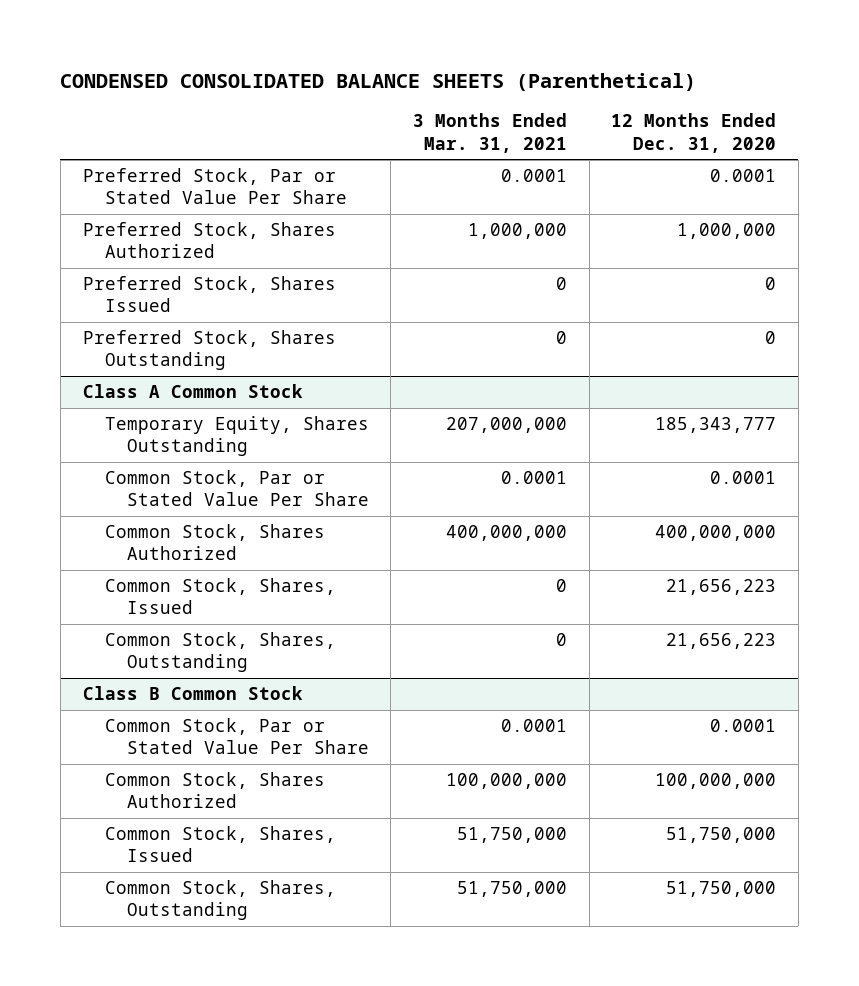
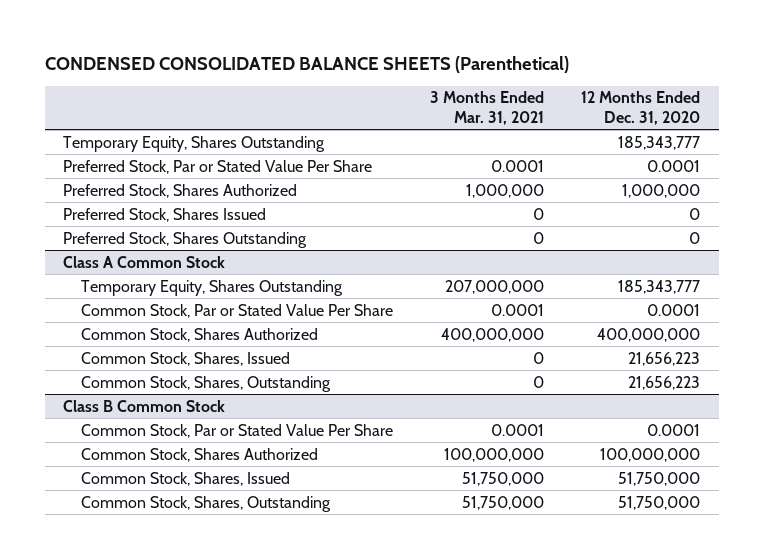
+ Temporary Equity, Shares Outstanding | | 185,343,777

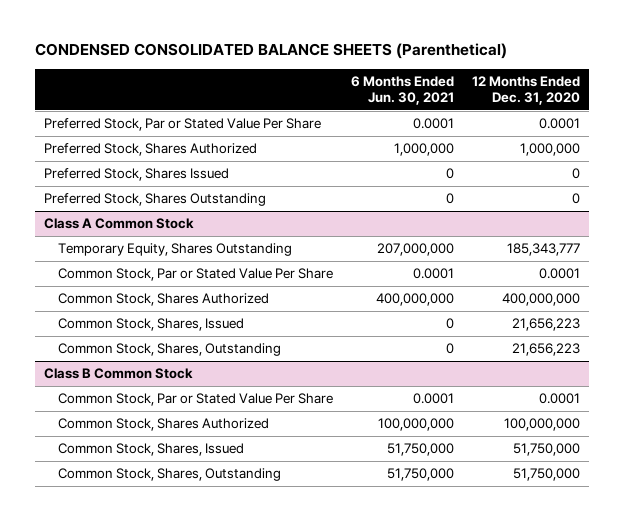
- | 3 Months Ended Mar. 31, 2021 | 12 Months Ended Dec. 31, 2020
+ | 6 Months Ended Jun. 30, 2021 | 12 Months Ended Dec. 31, 2020
- Temporary Equity, Shares Outstanding | | 185,343,777

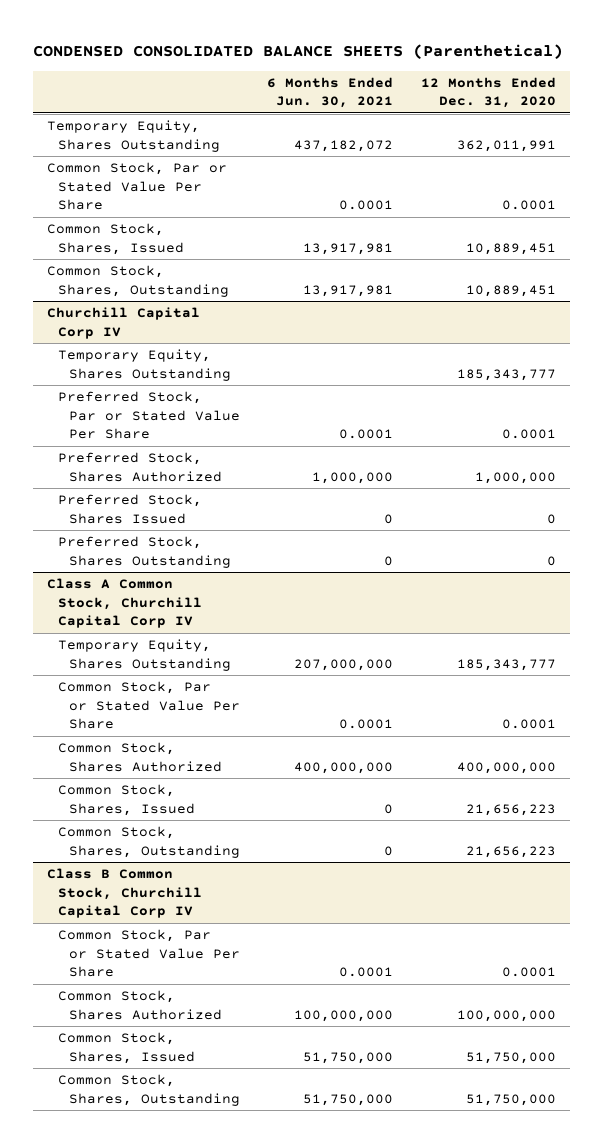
+ Temporary Equity, Shares Outstanding | 437,182,072 | 362,011,991
+ Common Stock, Par or Stated Value Per Share | 0.0001 | 0.0001
+ Common Stock, Shares, Issued | 13,917,981 | 10,889,451
+ Common Stock, Shares, Outstanding | 13,917,981 | 10,889,451
+ Churchill Capital Corp IV
+ Temporary Equity, Shares Outstanding | | 185,343,777
- Class A Common Stock
+ Class A Common Stock, Churchill Capital Corp IV
- Class B Common Stock
+ Class B Common Stock, Churchill Capital Corp IV

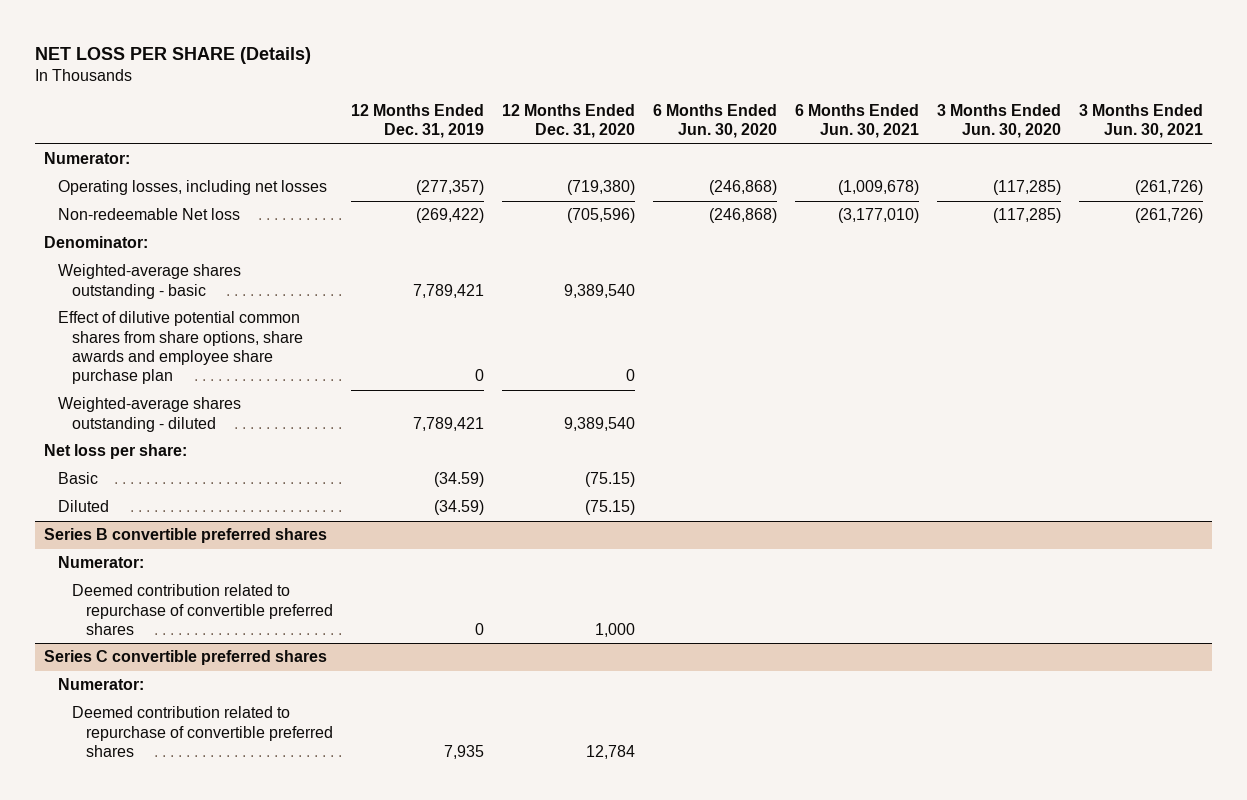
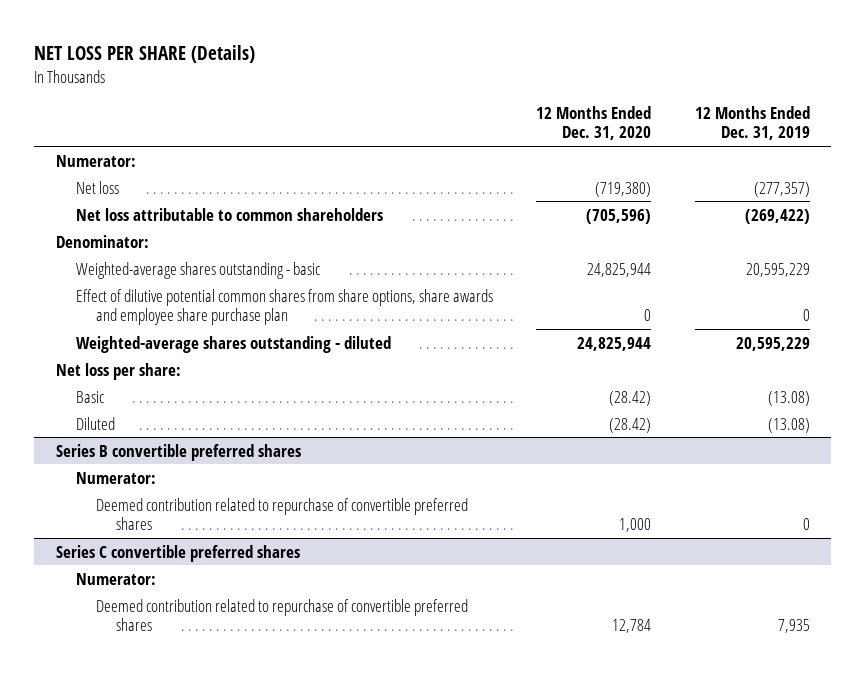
- | 12 Months Ended Dec. 31, 2019 | 12 Months Ended Dec. 31, 2020 | 6 Months Ended Jun. 30, 2020 | 6 Months Ended Jun. 30, 2021 | 3 Months Ended Jun. 30, 2020 | 3 Months Ended Jun. 30, 2021
+ | 12 Months Ended Dec. 31, 2020 | 12 Months Ended Dec. 31, 2019
- Operating losses, including net losses | (277,357) | (719,380) | (246,868) | (1,009,678) | (117,285) | (261,726)
- Non-redeemable Net loss | (269,422) | (705,596) | (246,868) | (3,177,010) | (117,285) | (261,726)
+ Net loss | (719,380) | (277,357)
+ Net loss attributable to common shareholders | (705,596) | (269,422)
- Weighted-average shares outstanding - basic | 7,789,421 | 9,389,540 | | | |
+ Weighted-average shares outstanding - basic | 24,825,944 | 20,595,229
- Weighted-average shares outstanding - diluted | 7,789,421 | 9,389,540 | | | |
+ Weighted-average shares outstanding - diluted | 24,825,944 | 20,595,229
- Basic | (34.59) | (75.15) | | | |
- Diluted | (34.59) | (75.15) | | | |
+ Basic | (28.42) | (13.08)
+ Diluted | (28.42) | (13.08)

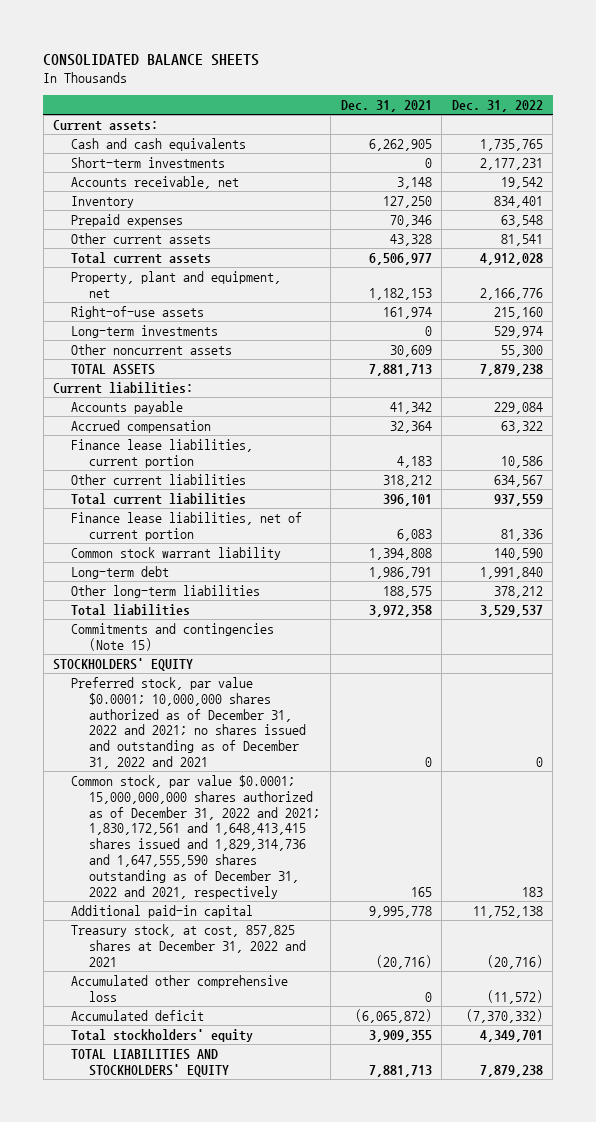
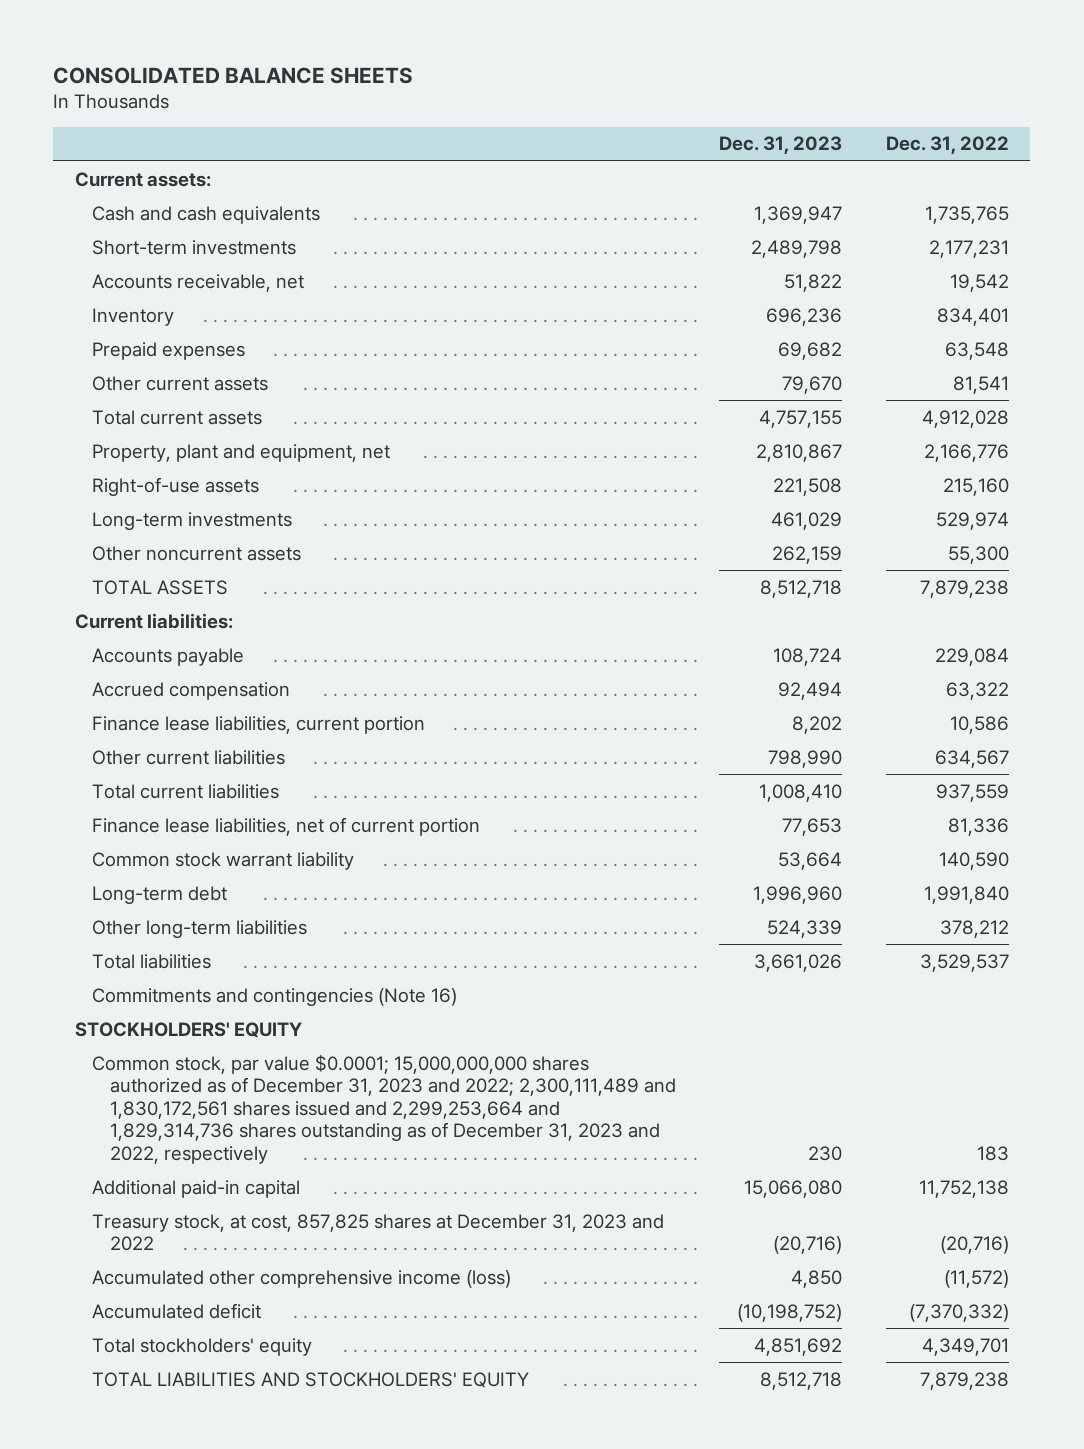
- | Dec. 31, 2021 | Dec. 31, 2022
+ | Dec. 31, 2023 | Dec. 31, 2022
- Commitments and contingencies (Note 15)
+ Commitments and contingencies (Note 16)
- Preferred stock, par value $0.0001; 10,000,000 shares authorized as of December 31, 2022 and 2021; no shares issued and outstanding as of December 31, 2022 and 2021 | 0 | 0
- Common stock, par value $0.0001; 15,000,000,000 shares authorized as of December 31, 2022 and 2021; 1,830,172,561 and 1,648,413,415 shares issued and 1,829,314,736 and 1,647,555,590 shares outstanding as of December 31, 2022 and 2021, respectively | 165 | 183
+ Common stock, par value $0.0001; 15,000,000,000 shares authorized as of December 31, 2023 and 2022; 2,300,111,489 and 1,830,172,561 shares issued and 2,299,253,664 and 1,829,314,736 shares outstanding as of December 31, 2023 and 2022, respectively | 230 | 183
- Treasury stock, at cost, 857,825 shares at December 31, 2022 and 2021 | (20,716) | (20,716)
- Accumulated other comprehensive loss | 0 | (11,572)
+ Treasury stock, at cost, 857,825 shares at December 31, 2023 and 2022 | (20,716) | (20,716)
+ Accumulated other comprehensive income (loss) | 4,850 | (11,572)

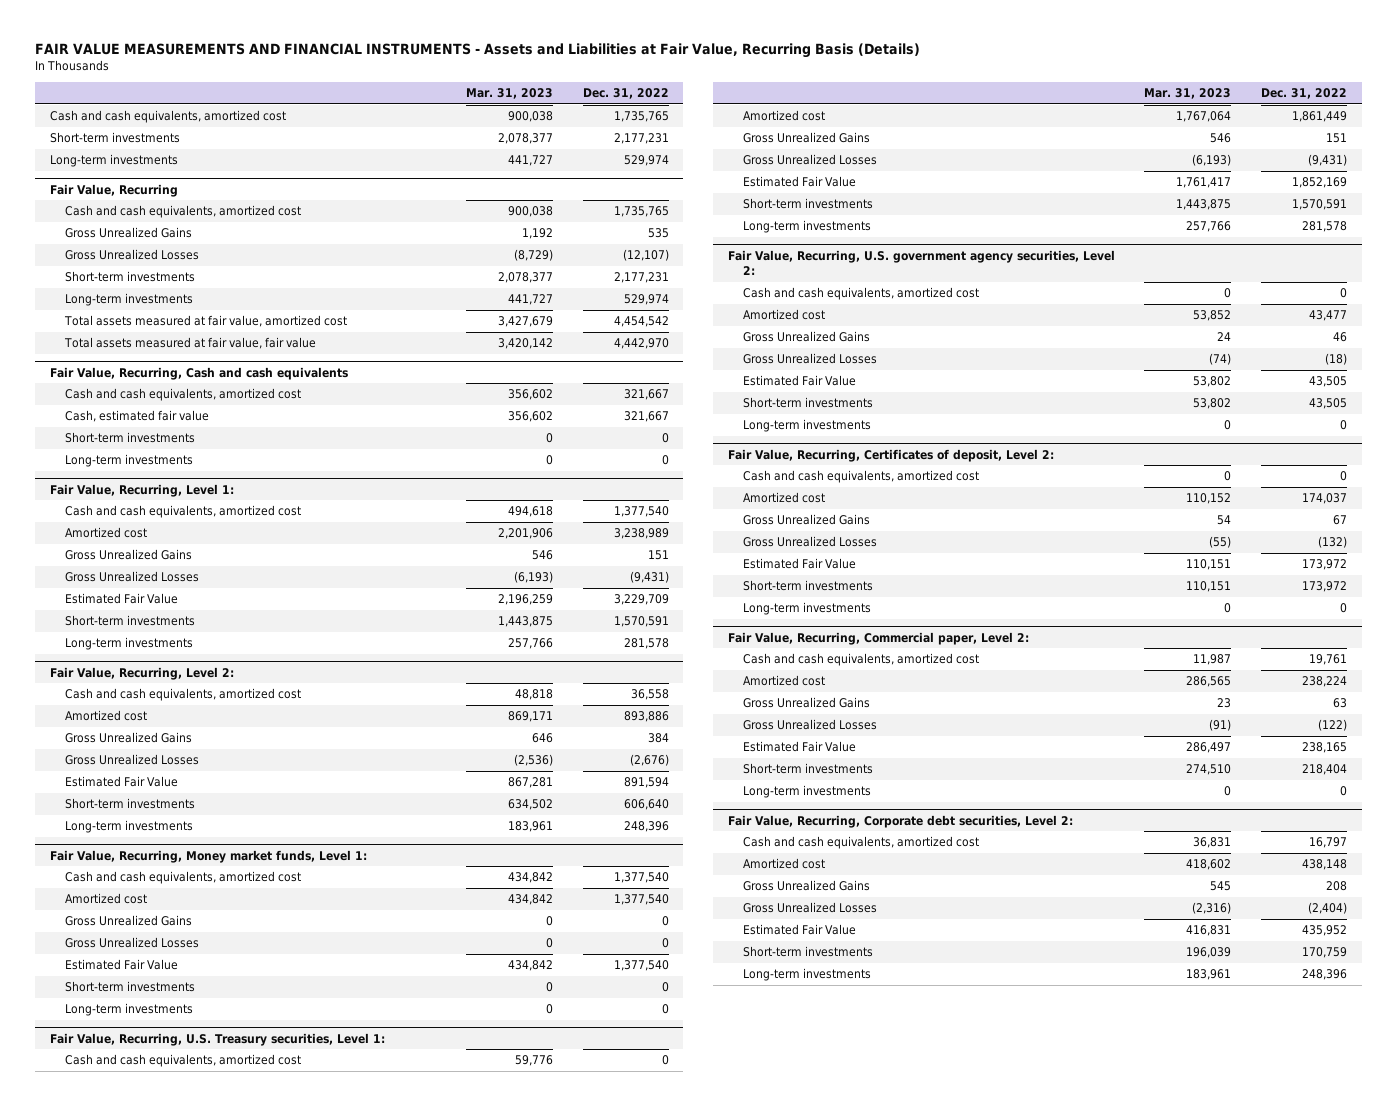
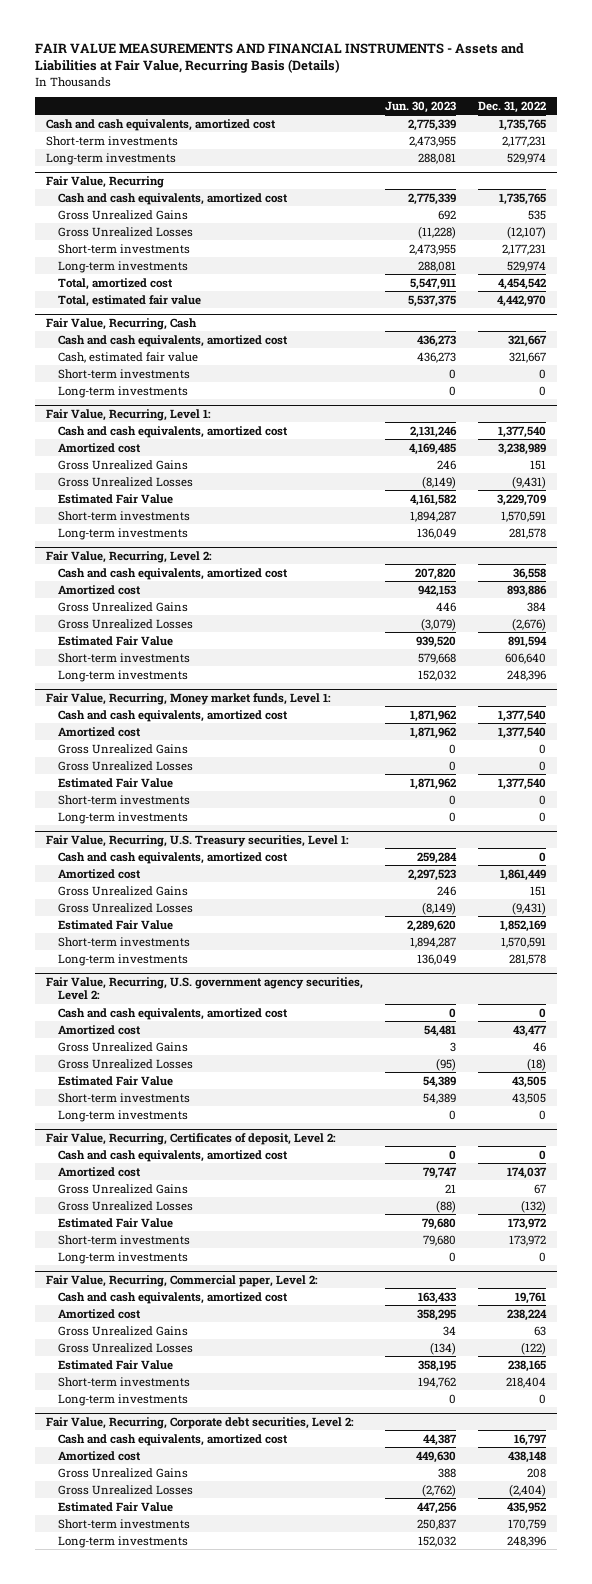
- | Mar. 31, 2023 | Dec. 31, 2022
+ | Jun. 30, 2023 | Dec. 31, 2022
@ Fair Value, Recurring
- Total assets measured at fair value, amortized cost | 3,427,679 | 4,454,542
- Total assets measured at fair value, fair value | 3,420,142 | 4,442,970
- Fair Value, Recurring, Cash and cash equivalents
@ Fair Value, Recurring
+ Total, amortized cost | 5,547,911 | 4,454,542
+ Total, estimated fair value | 5,537,375 | 4,442,970
+ Fair Value, Recurring, Cash

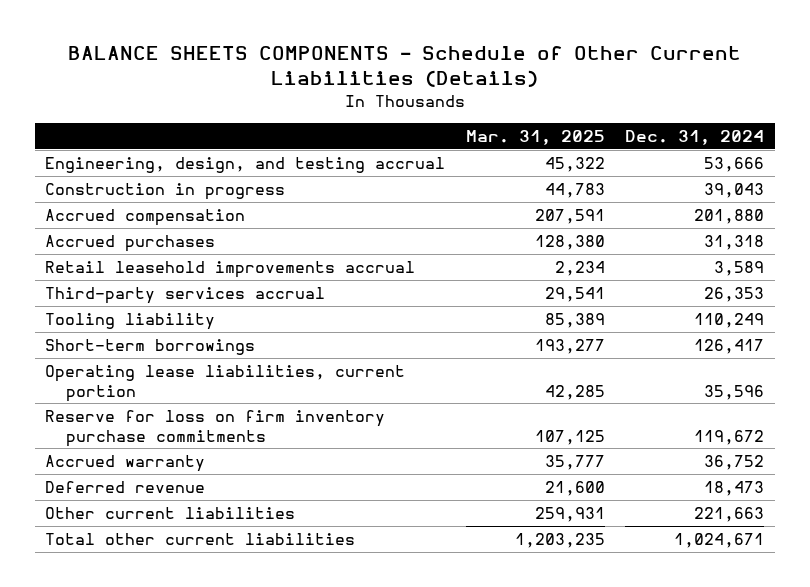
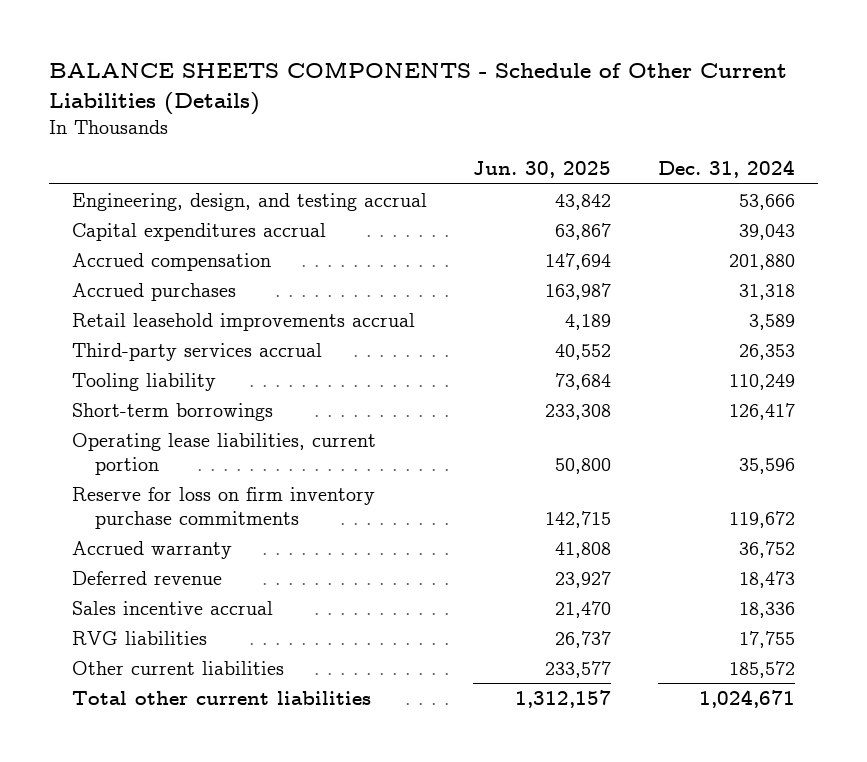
- | Mar. 31, 2025 | Dec. 31, 2024
+ | Jun. 30, 2025 | Dec. 31, 2024
- Construction in progress | 44,783 | 39,043
+ Capital expenditures accrual | 63,867 | 39,043
- Other current liabilities | 259,931 | 221,663
+ Sales incentive accrual | 21,470 | 18,336
+ RVG liabilities | 26,737 | 17,755
+ Other current liabilities | 233,577 | 185,572

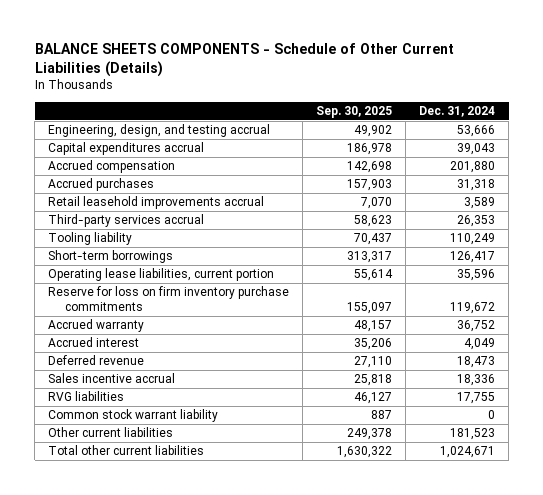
- | Jun. 30, 2025 | Dec. 31, 2024
+ | Sep. 30, 2025 | Dec. 31, 2024
+ Accrued interest | 35,206 | 4,049
- Other current liabilities | 233,577 | 185,572
+ Common stock warrant liability | 887 | 0
+ Other current liabilities | 249,378 | 181,523

